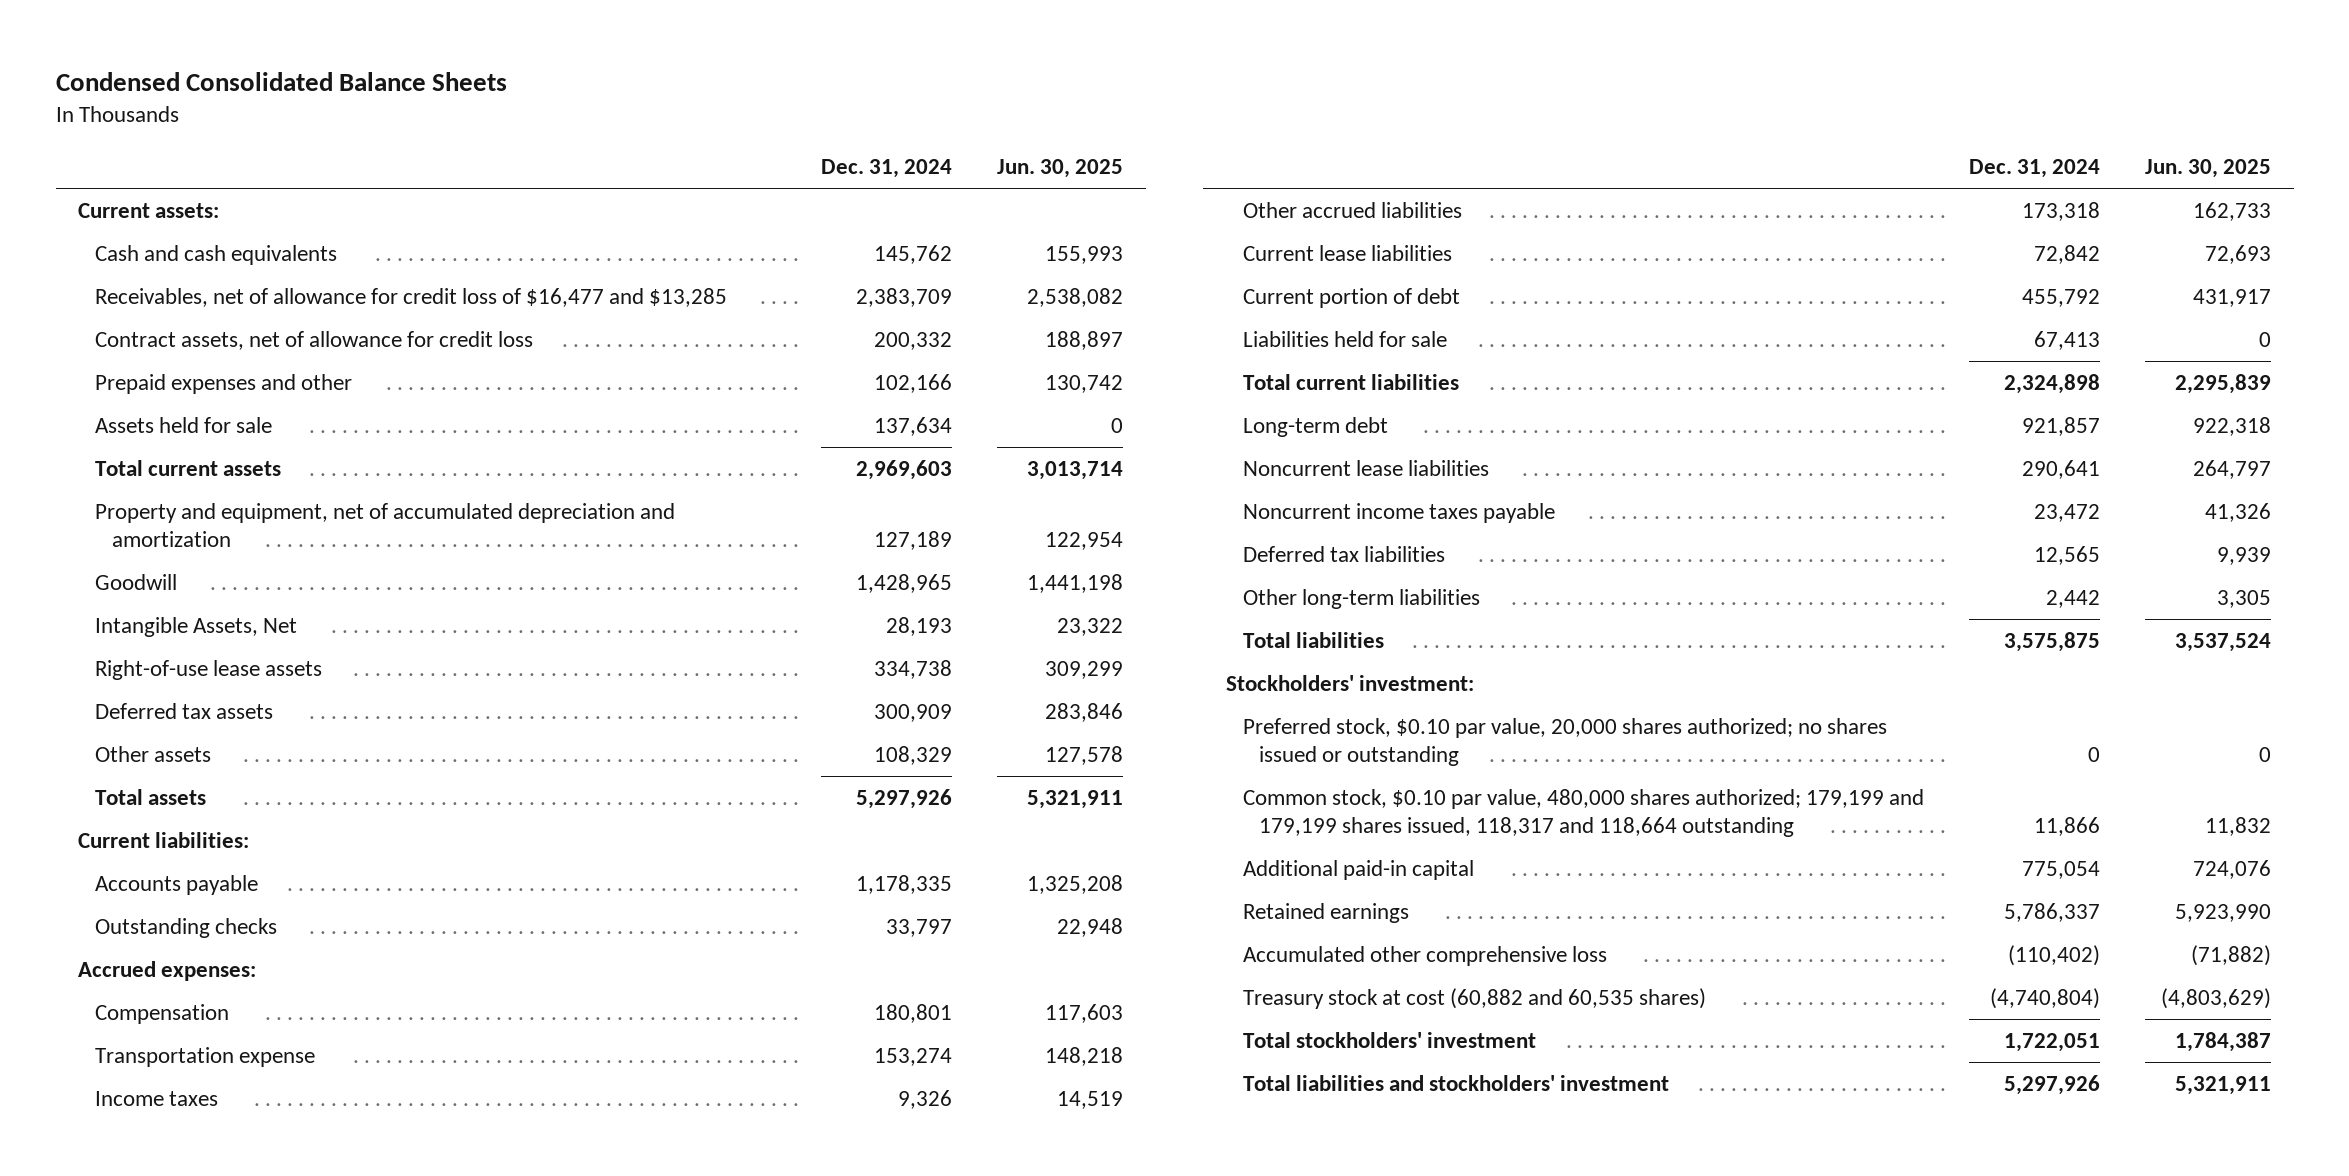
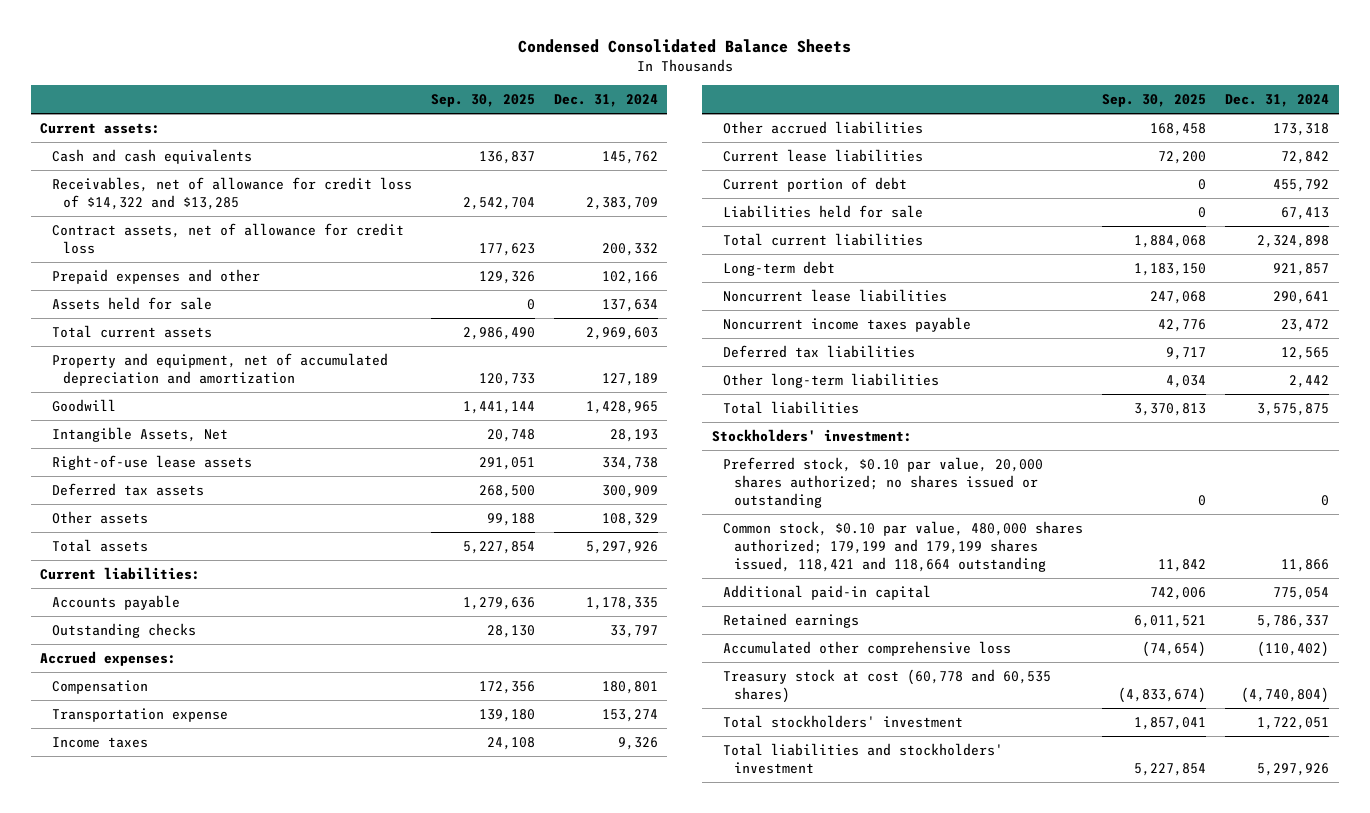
- | Dec. 31, 2024 | Jun. 30, 2025
+ | Sep. 30, 2025 | Dec. 31, 2024
- Receivables, net of allowance for credit loss of $16,477 and $13,285 | 2,383,709 | 2,538,082
+ Receivables, net of allowance for credit loss of $14,322 and $13,285 | 2,542,704 | 2,383,709
- Common stock, $0.10 par value, 480,000 shares authorized; 179,199 and 179,199 shares issued, 118,317 and 118,664 outstanding | 11,866 | 11,832
+ Common stock, $0.10 par value, 480,000 shares authorized; 179,199 and 179,199 shares issued, 118,421 and 118,664 outstanding | 11,842 | 11,866
- Treasury stock at cost (60,882 and 60,535 shares) | (4,740,804) | (4,803,629)
+ Treasury stock at cost (60,778 and 60,535 shares) | (4,833,674) | (4,740,804)

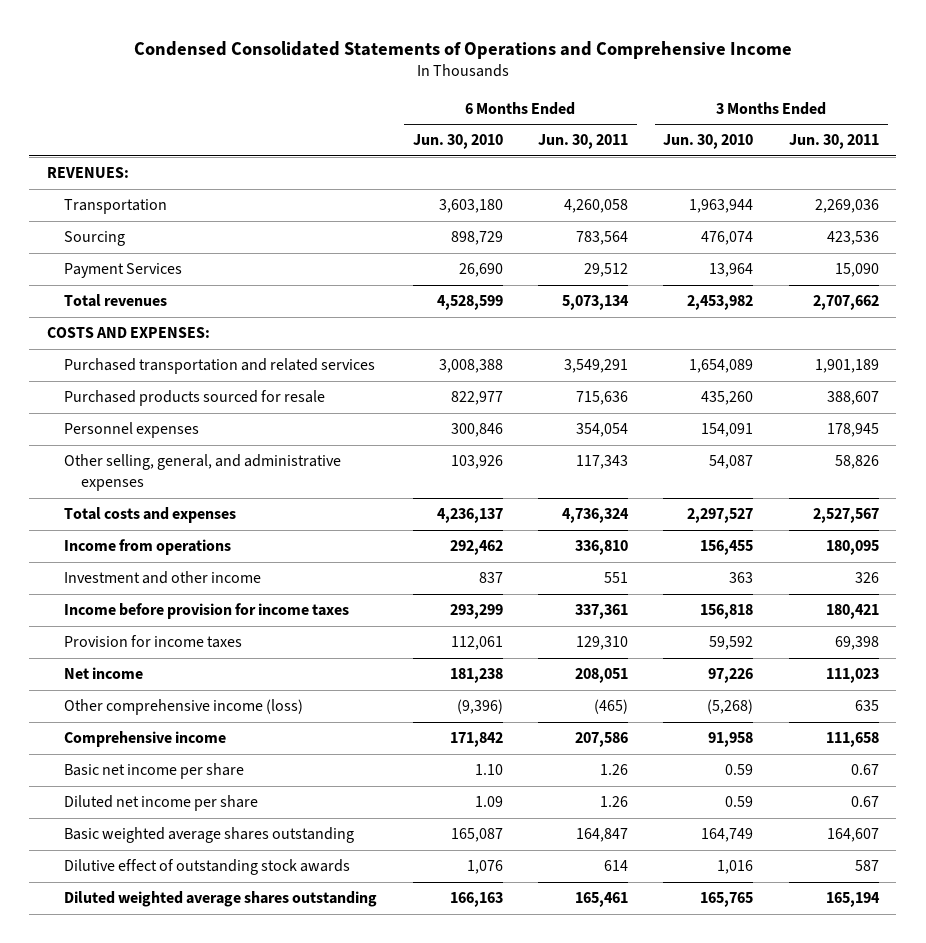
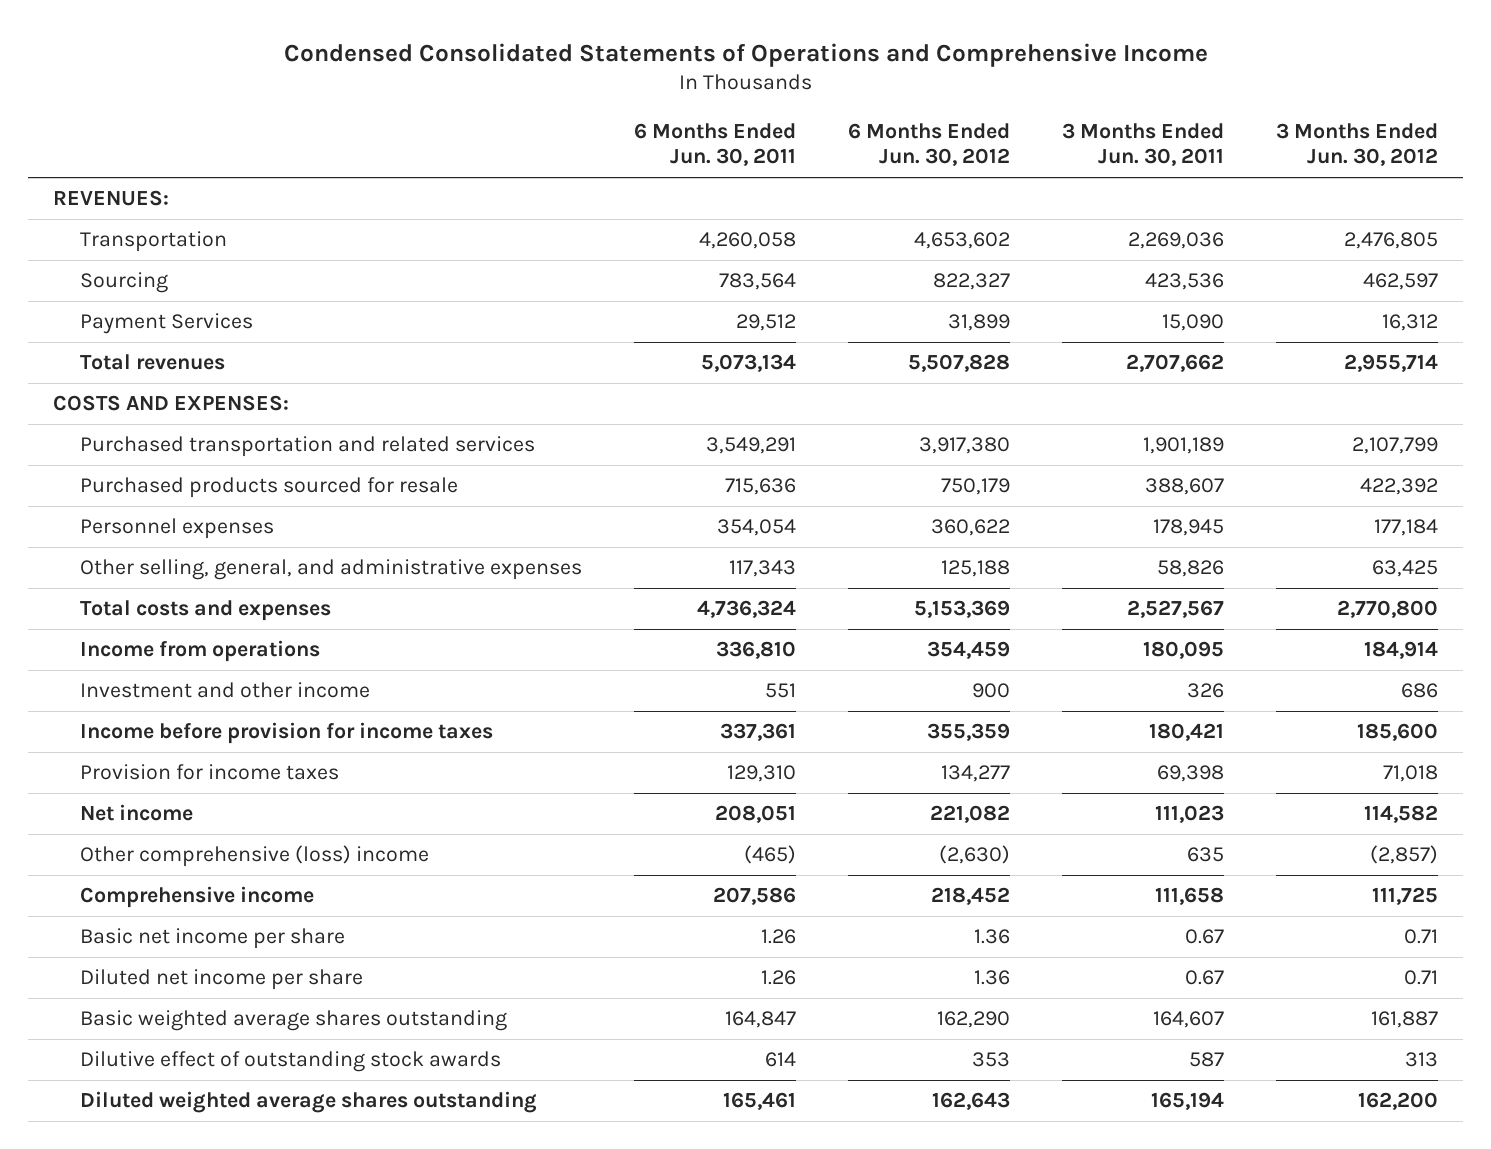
- | 6 Months Ended Jun. 30, 2010 | 6 Months Ended Jun. 30, 2011 | 3 Months Ended Jun. 30, 2010 | 3 Months Ended Jun. 30, 2011
+ | 6 Months Ended Jun. 30, 2011 | 6 Months Ended Jun. 30, 2012 | 3 Months Ended Jun. 30, 2011 | 3 Months Ended Jun. 30, 2012
- Other comprehensive income (loss) | (9,396) | (465) | (5,268) | 635
+ Other comprehensive (loss) income | (465) | (2,630) | 635 | (2,857)

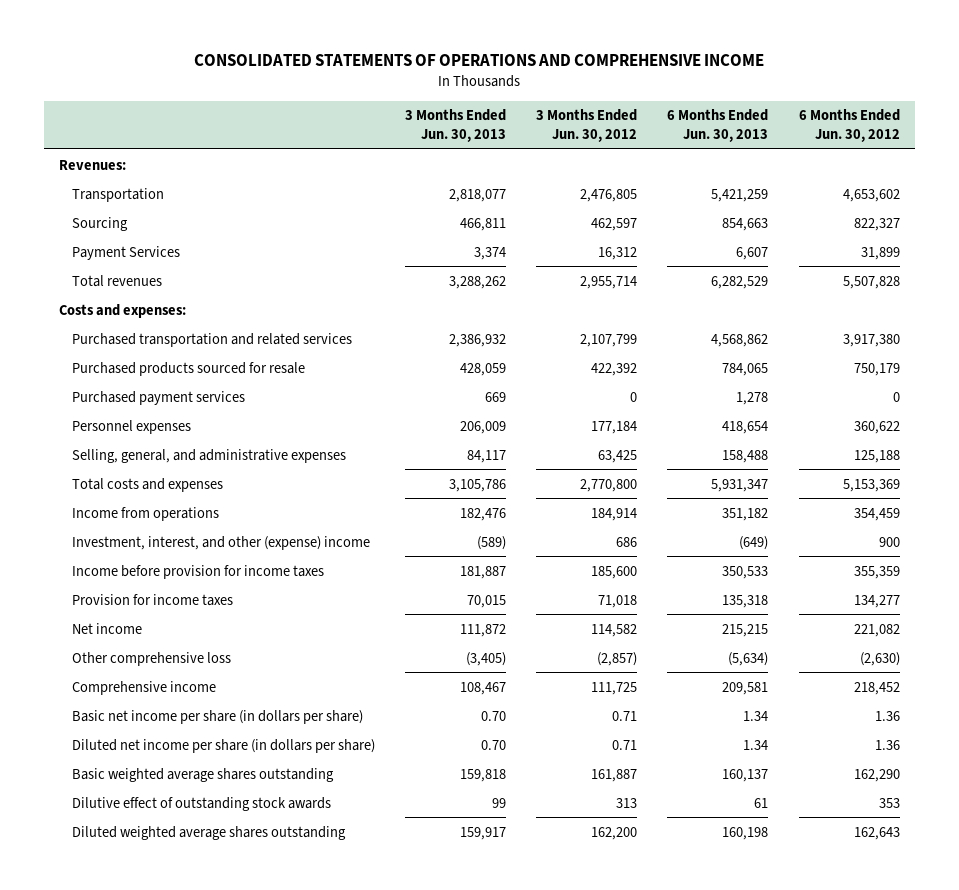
- Condensed Consolidated Statements of Operations and Comprehensive Income
+ CONSOLIDATED STATEMENTS OF OPERATIONS AND COMPREHENSIVE INCOME
- | 6 Months Ended Jun. 30, 2011 | 6 Months Ended Jun. 30, 2012 | 3 Months Ended Jun. 30, 2011 | 3 Months Ended Jun. 30, 2012
+ | 3 Months Ended Jun. 30, 2013 | 3 Months Ended Jun. 30, 2012 | 6 Months Ended Jun. 30, 2013 | 6 Months Ended Jun. 30, 2012
- REVENUES:
+ Revenues:
- COSTS AND EXPENSES:
+ Costs and expenses:
+ Purchased payment services | 669 | 0 | 1,278 | 0
- Other selling, general, and administrative expenses | 117,343 | 125,188 | 58,826 | 63,425
+ Selling, general, and administrative expenses | 84,117 | 63,425 | 158,488 | 125,188
- Investment and other income | 551 | 900 | 326 | 686
+ Investment, interest, and other (expense) income | (589) | 686 | (649) | 900
- Other comprehensive (loss) income | (465) | (2,630) | 635 | (2,857)
+ Other comprehensive loss | (3,405) | (2,857) | (5,634) | (2,630)
- Basic net income per share | 1.26 | 1.36 | 0.67 | 0.71
- Diluted net income per share | 1.26 | 1.36 | 0.67 | 0.71
+ Basic net income per share (in dollars per share) | 0.70 | 0.71 | 1.34 | 1.36
+ Diluted net income per share (in dollars per share) | 0.70 | 0.71 | 1.34 | 1.36

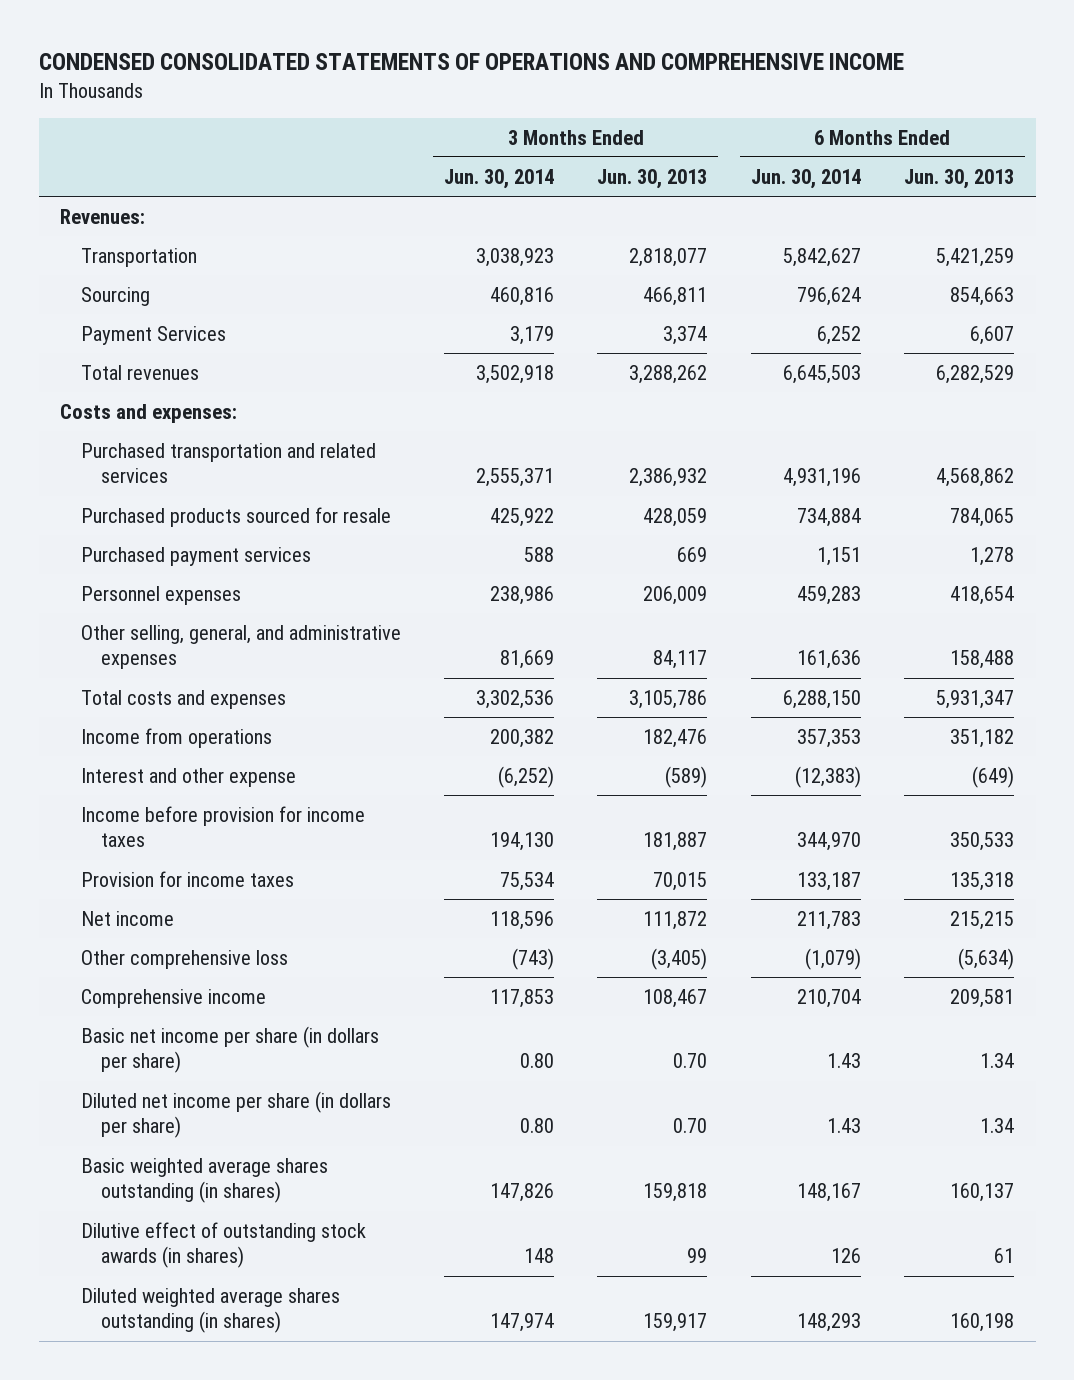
- CONSOLIDATED STATEMENTS OF OPERATIONS AND COMPREHENSIVE INCOME
+ CONDENSED CONSOLIDATED STATEMENTS OF OPERATIONS AND COMPREHENSIVE INCOME
- | 3 Months Ended Jun. 30, 2013 | 3 Months Ended Jun. 30, 2012 | 6 Months Ended Jun. 30, 2013 | 6 Months Ended Jun. 30, 2012
+ | 3 Months Ended Jun. 30, 2014 | 3 Months Ended Jun. 30, 2013 | 6 Months Ended Jun. 30, 2014 | 6 Months Ended Jun. 30, 2013
- Selling, general, and administrative expenses | 84,117 | 63,425 | 158,488 | 125,188
+ Other selling, general, and administrative expenses | 81,669 | 84,117 | 161,636 | 158,488
- Investment, interest, and other (expense) income | (589) | 686 | (649) | 900
+ Interest and other expense | (6,252) | (589) | (12,383) | (649)
- Basic weighted average shares outstanding | 159,818 | 161,887 | 160,137 | 162,290
- Dilutive effect of outstanding stock awards | 99 | 313 | 61 | 353
- Diluted weighted average shares outstanding | 159,917 | 162,200 | 160,198 | 162,643
+ Basic weighted average shares outstanding (in shares) | 147,826 | 159,818 | 148,167 | 160,137
+ Dilutive effect of outstanding stock awards (in shares) | 148 | 99 | 126 | 61
+ Diluted weighted average shares outstanding (in shares) | 147,974 | 159,917 | 148,293 | 160,198

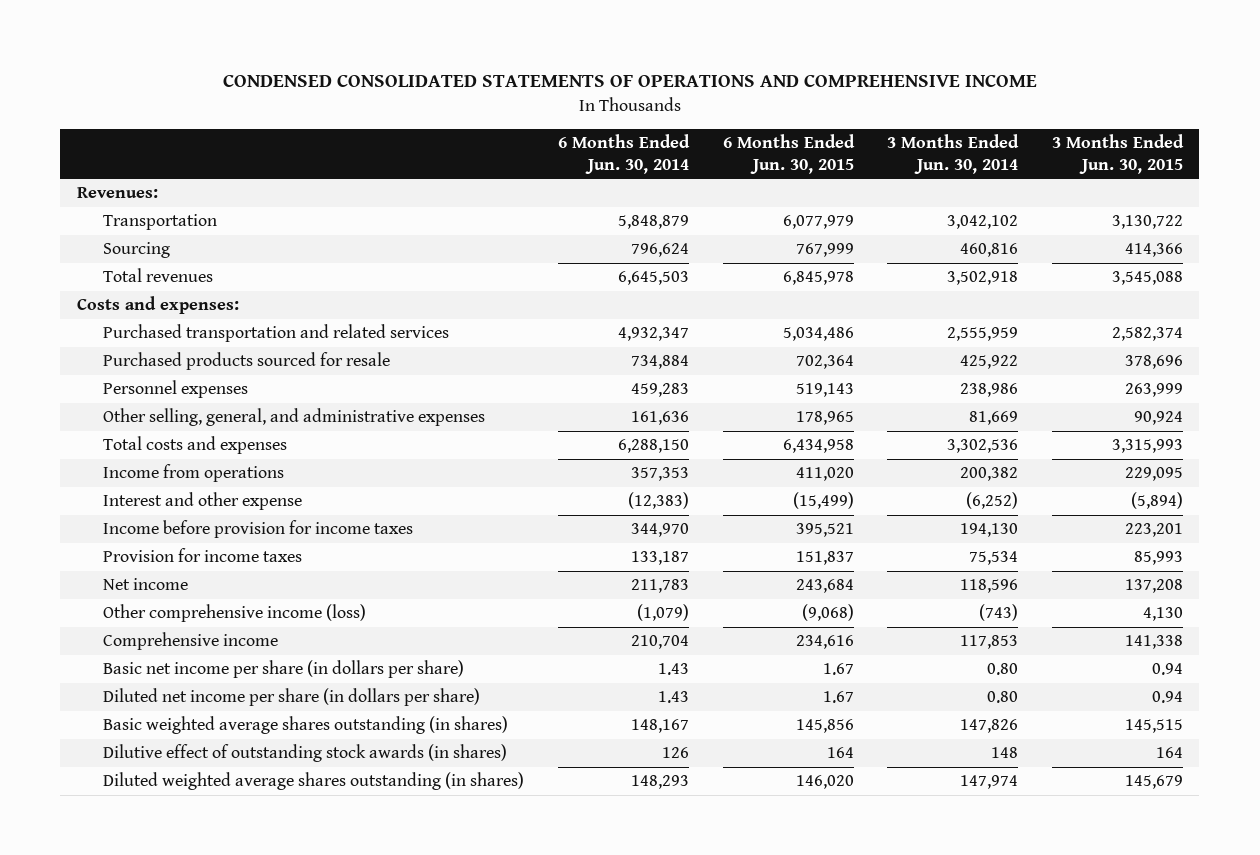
- | 3 Months Ended Jun. 30, 2014 | 3 Months Ended Jun. 30, 2013 | 6 Months Ended Jun. 30, 2014 | 6 Months Ended Jun. 30, 2013
+ | 6 Months Ended Jun. 30, 2014 | 6 Months Ended Jun. 30, 2015 | 3 Months Ended Jun. 30, 2014 | 3 Months Ended Jun. 30, 2015
- Transportation | 3,038,923 | 2,818,077 | 5,842,627 | 5,421,259
+ Transportation | 5,848,879 | 6,077,979 | 3,042,102 | 3,130,722
- Payment Services | 3,179 | 3,374 | 6,252 | 6,607
- Purchased transportation and related services | 2,555,371 | 2,386,932 | 4,931,196 | 4,568,862
+ Purchased transportation and related services | 4,932,347 | 5,034,486 | 2,555,959 | 2,582,374
- Purchased payment services | 588 | 669 | 1,151 | 1,278
- Other comprehensive loss | (743) | (3,405) | (1,079) | (5,634)
+ Other comprehensive income (loss) | (1,079) | (9,068) | (743) | 4,130

